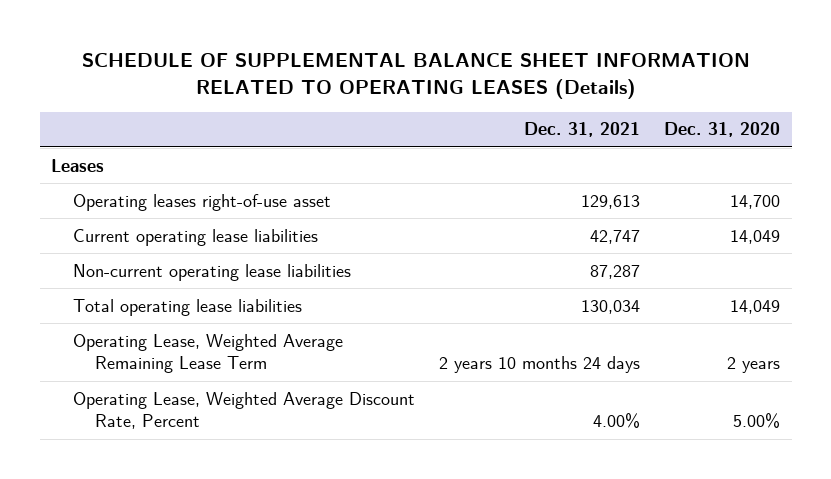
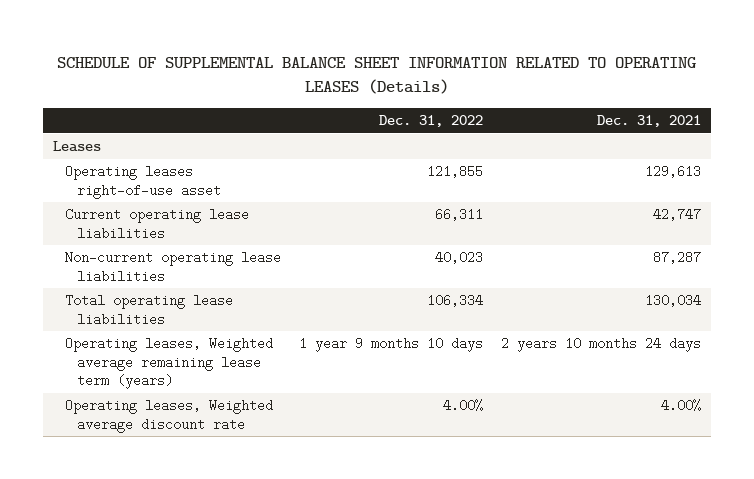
- | Dec. 31, 2021 | Dec. 31, 2020
+ | Dec. 31, 2022 | Dec. 31, 2021
- Operating Lease, Weighted Average Remaining Lease Term | 2 years 10 months 24 days | 2 years
- Operating Lease, Weighted Average Discount Rate, Percent | 4.00% | 5.00%
+ Operating leases, Weighted average remaining lease term (years) | 1 year 9 months 10 days | 2 years 10 months 24 days
+ Operating leases, Weighted average discount rate | 4.00% | 4.00%

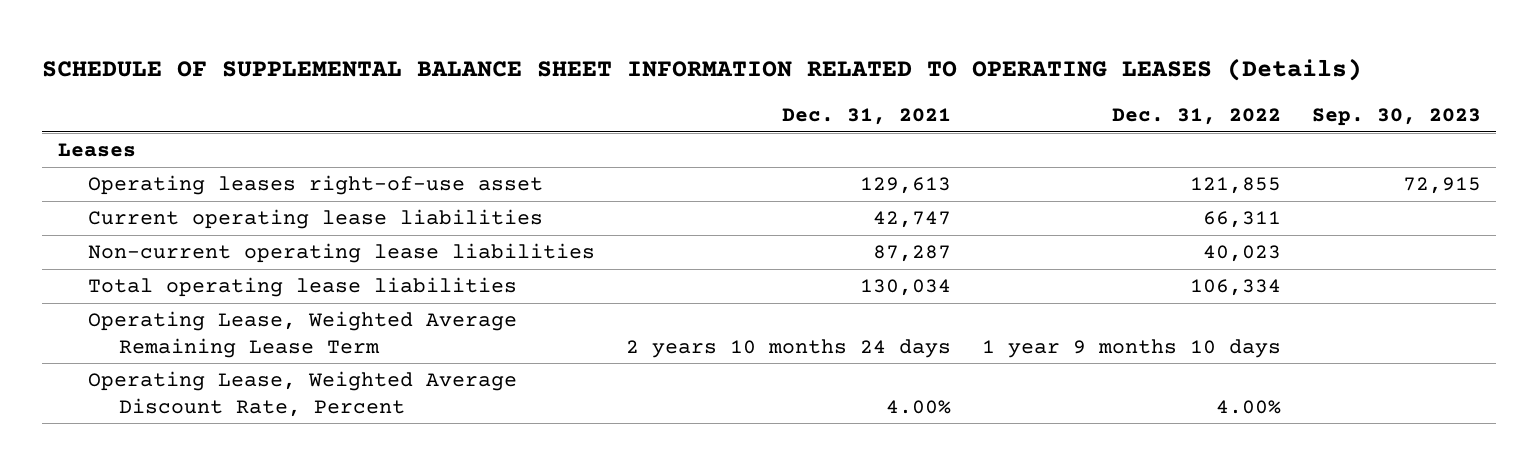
- | Dec. 31, 2022 | Dec. 31, 2021
+ | Dec. 31, 2021 | Dec. 31, 2022 | Sep. 30, 2023
- Operating leases, Weighted average remaining lease term (years) | 1 year 9 months 10 days | 2 years 10 months 24 days
- Operating leases, Weighted average discount rate | 4.00% | 4.00%
+ Operating Lease, Weighted Average Remaining Lease Term | 2 years 10 months 24 days | 1 year 9 months 10 days |
+ Operating Lease, Weighted Average Discount Rate, Percent | 4.00% | 4.00% |

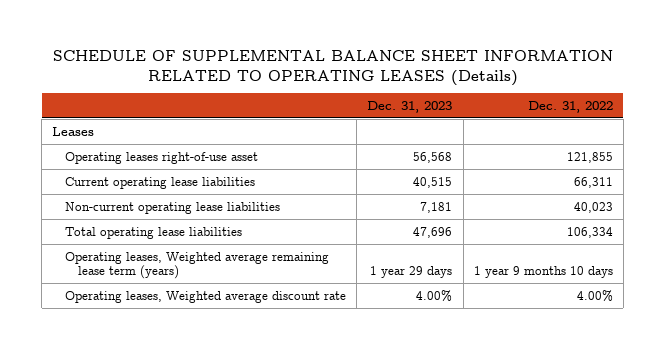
- | Dec. 31, 2021 | Dec. 31, 2022 | Sep. 30, 2023
+ | Dec. 31, 2023 | Dec. 31, 2022
- Operating Lease, Weighted Average Remaining Lease Term | 2 years 10 months 24 days | 1 year 9 months 10 days |
- Operating Lease, Weighted Average Discount Rate, Percent | 4.00% | 4.00% |
+ Operating leases, Weighted average remaining lease term (years) | 1 year 29 days | 1 year 9 months 10 days
+ Operating leases, Weighted average discount rate | 4.00% | 4.00%

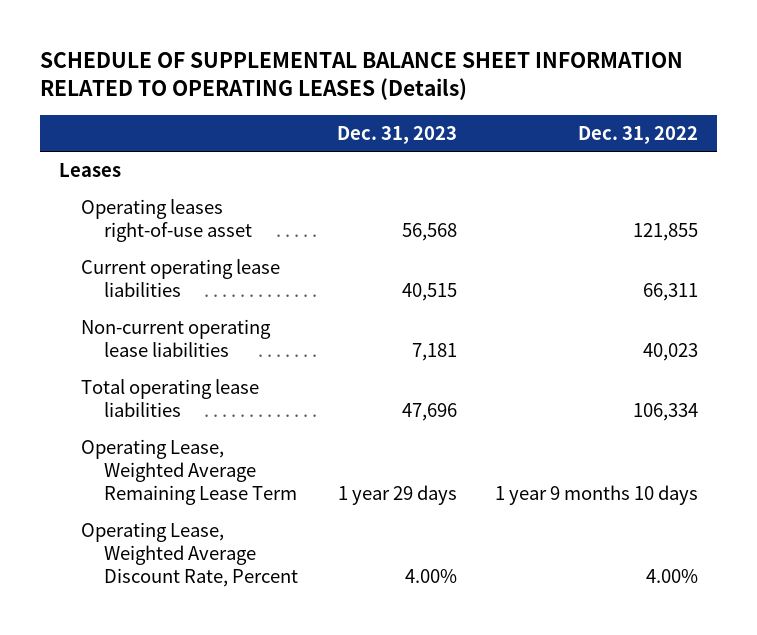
- Operating leases, Weighted average remaining lease term (years) | 1 year 29 days | 1 year 9 months 10 days
- Operating leases, Weighted average discount rate | 4.00% | 4.00%
+ Operating Lease, Weighted Average Remaining Lease Term | 1 year 29 days | 1 year 9 months 10 days
+ Operating Lease, Weighted Average Discount Rate, Percent | 4.00% | 4.00%

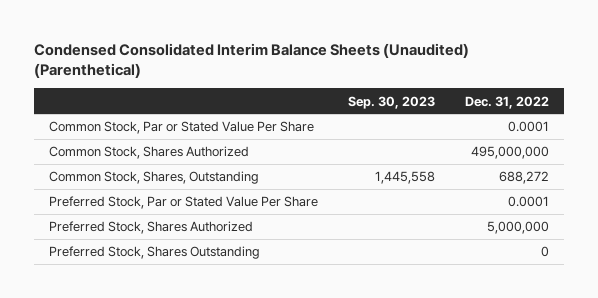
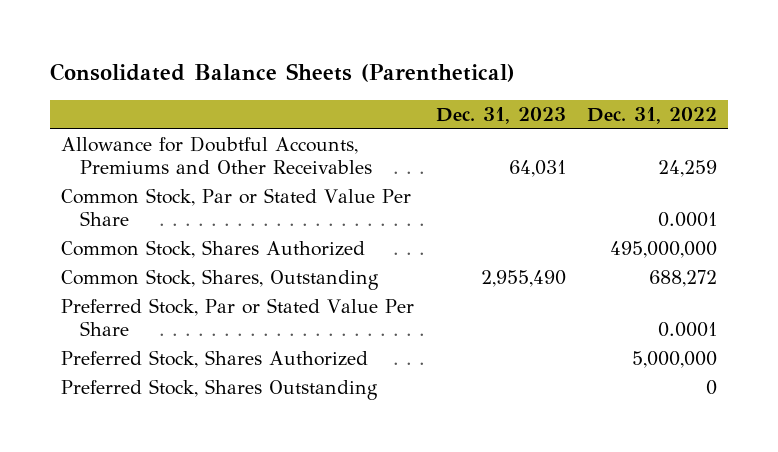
- Condensed Consolidated Interim Balance Sheets (Unaudited) (Parenthetical)
+ Consolidated Balance Sheets (Parenthetical)
- | Sep. 30, 2023 | Dec. 31, 2022
+ | Dec. 31, 2023 | Dec. 31, 2022
+ Allowance for Doubtful Accounts, Premiums and Other Receivables | 64,031 | 24,259

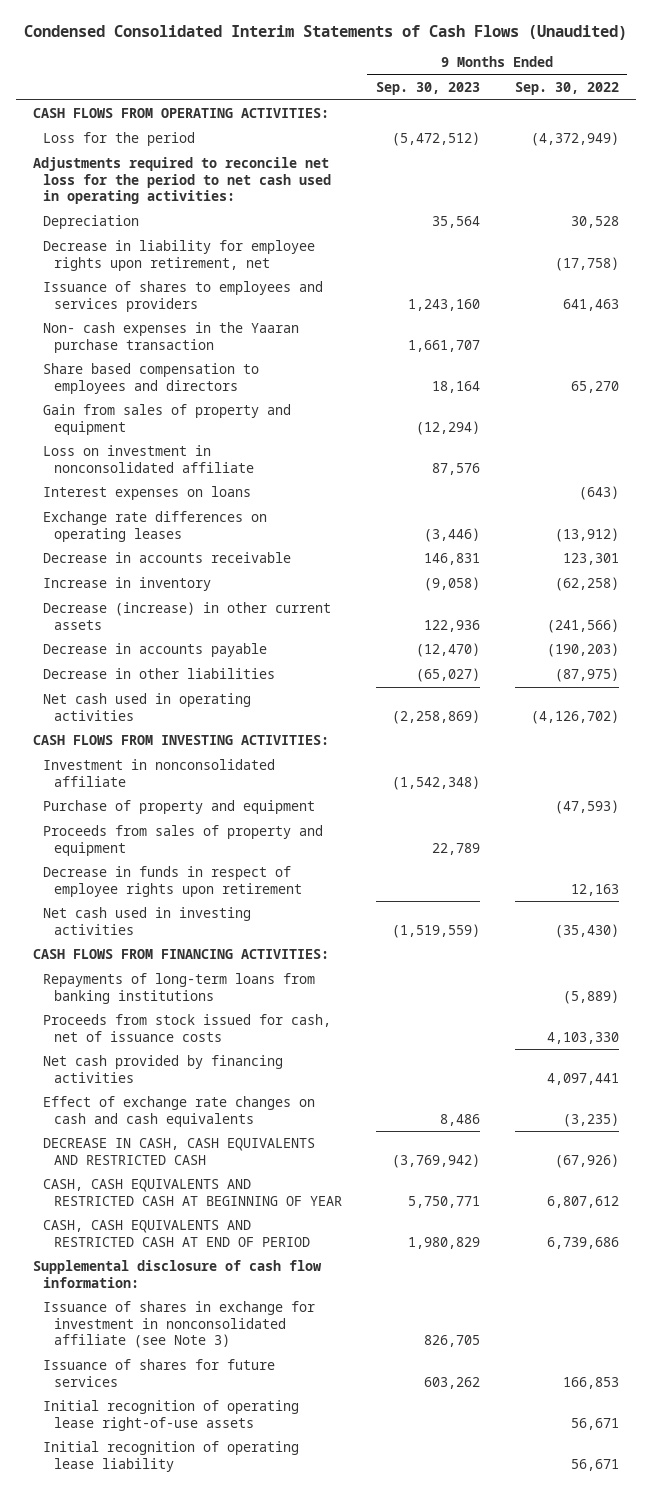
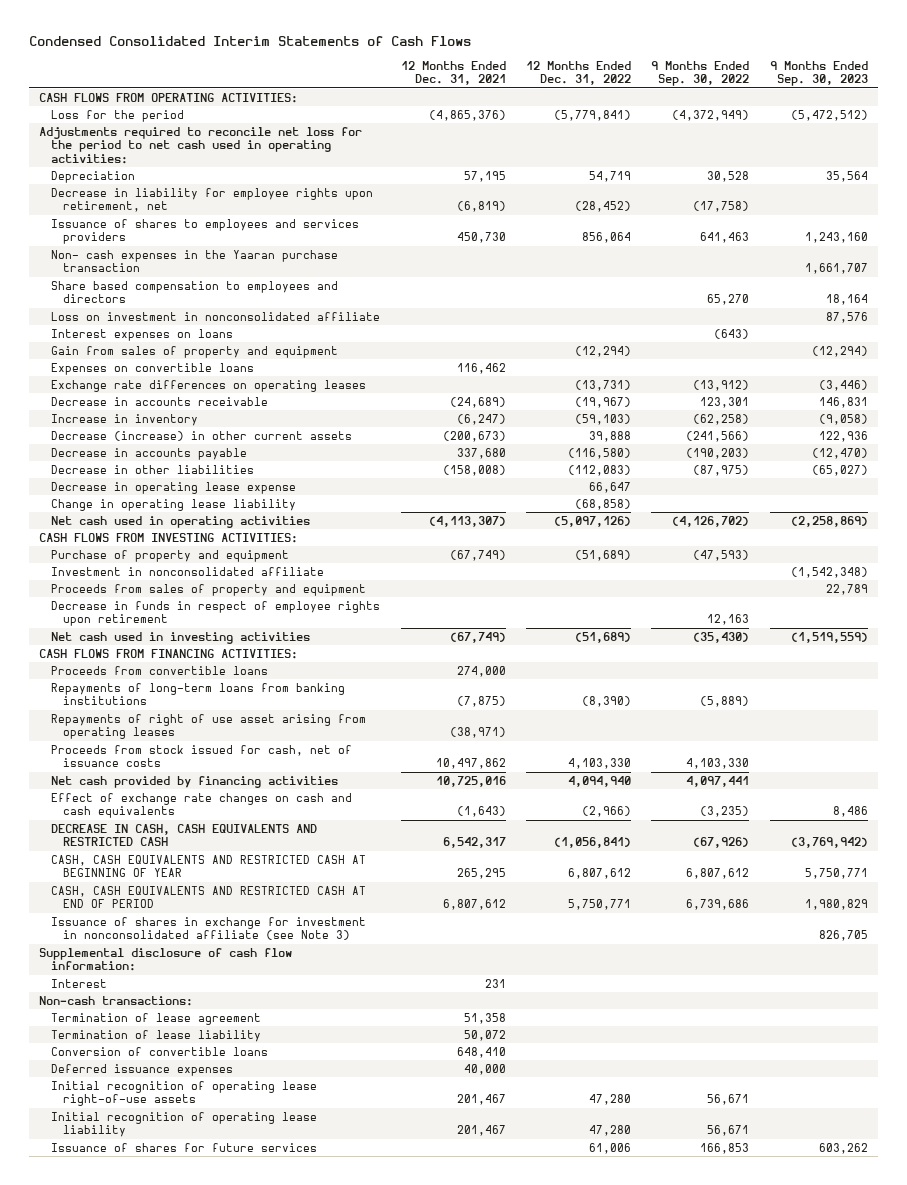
- Condensed Consolidated Interim Statements of Cash Flows (Unaudited)
+ Condensed Consolidated Interim Statements of Cash Flows
- | 9 Months Ended Sep. 30, 2023 | 9 Months Ended Sep. 30, 2022
+ | 12 Months Ended Dec. 31, 2021 | 12 Months Ended Dec. 31, 2022 | 9 Months Ended Sep. 30, 2022 | 9 Months Ended Sep. 30, 2023
moved down: Gain from sales of property and equipment | | (12,294) | | (12,294)
+ Expenses on convertible loans | 116,462 | | |
+ Decrease in operating lease expense | | 66,647 | |
+ Change in operating lease liability | | (68,858) | |
moved down: Investment in nonconsolidated affiliate | | | | (1,542,348)
+ Proceeds from convertible loans | 274,000 | | |
+ Repayments of right of use asset arising from operating leases | (38,971) | | |
moved down: Supplemental disclosure of cash flow information:
+ Interest | 231 | | |
+ Non-cash transactions:
+ Termination of lease agreement | 51,358 | | |
+ Termination of lease liability | 50,072 | | |
+ Conversion of convertible loans | 648,410 | | |
+ Deferred issuance expenses | 40,000 | | |
moved down: Issuance of shares for future services | | 61,006 | 166,853 | 603,262

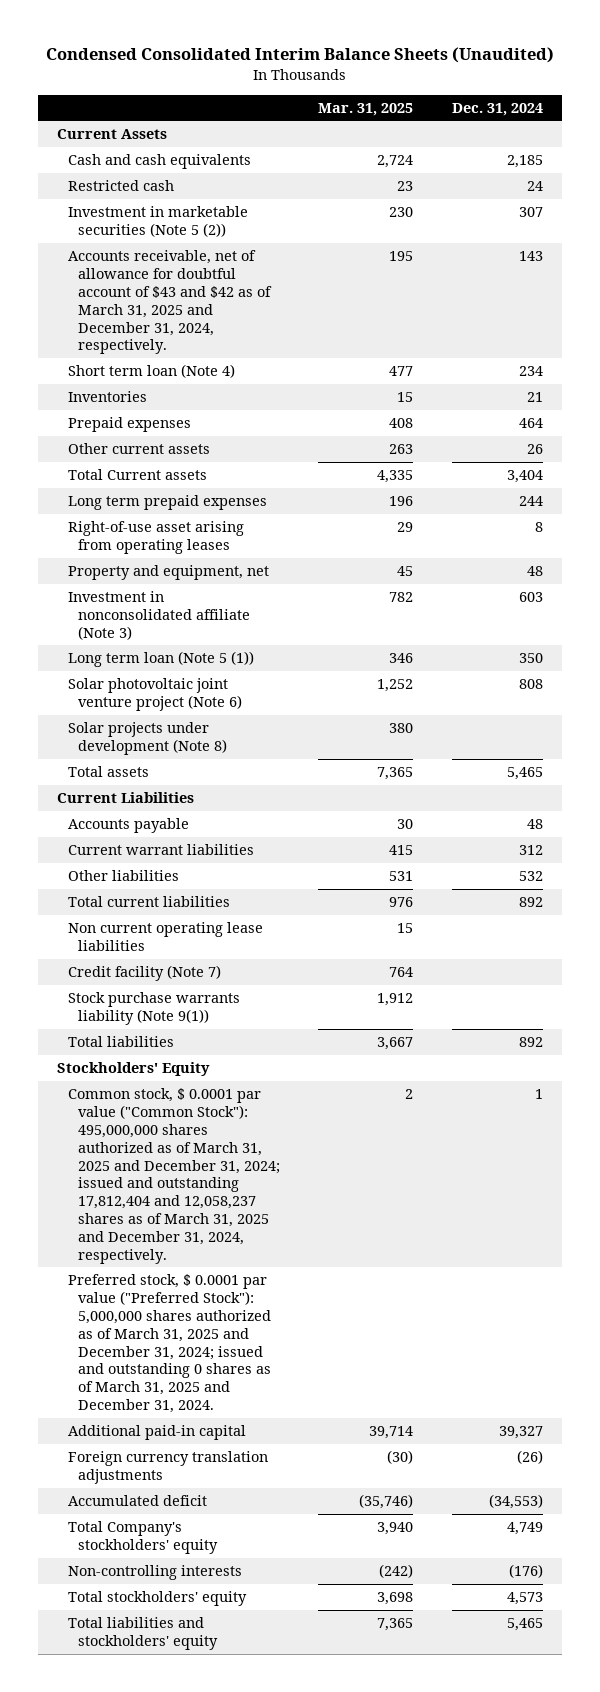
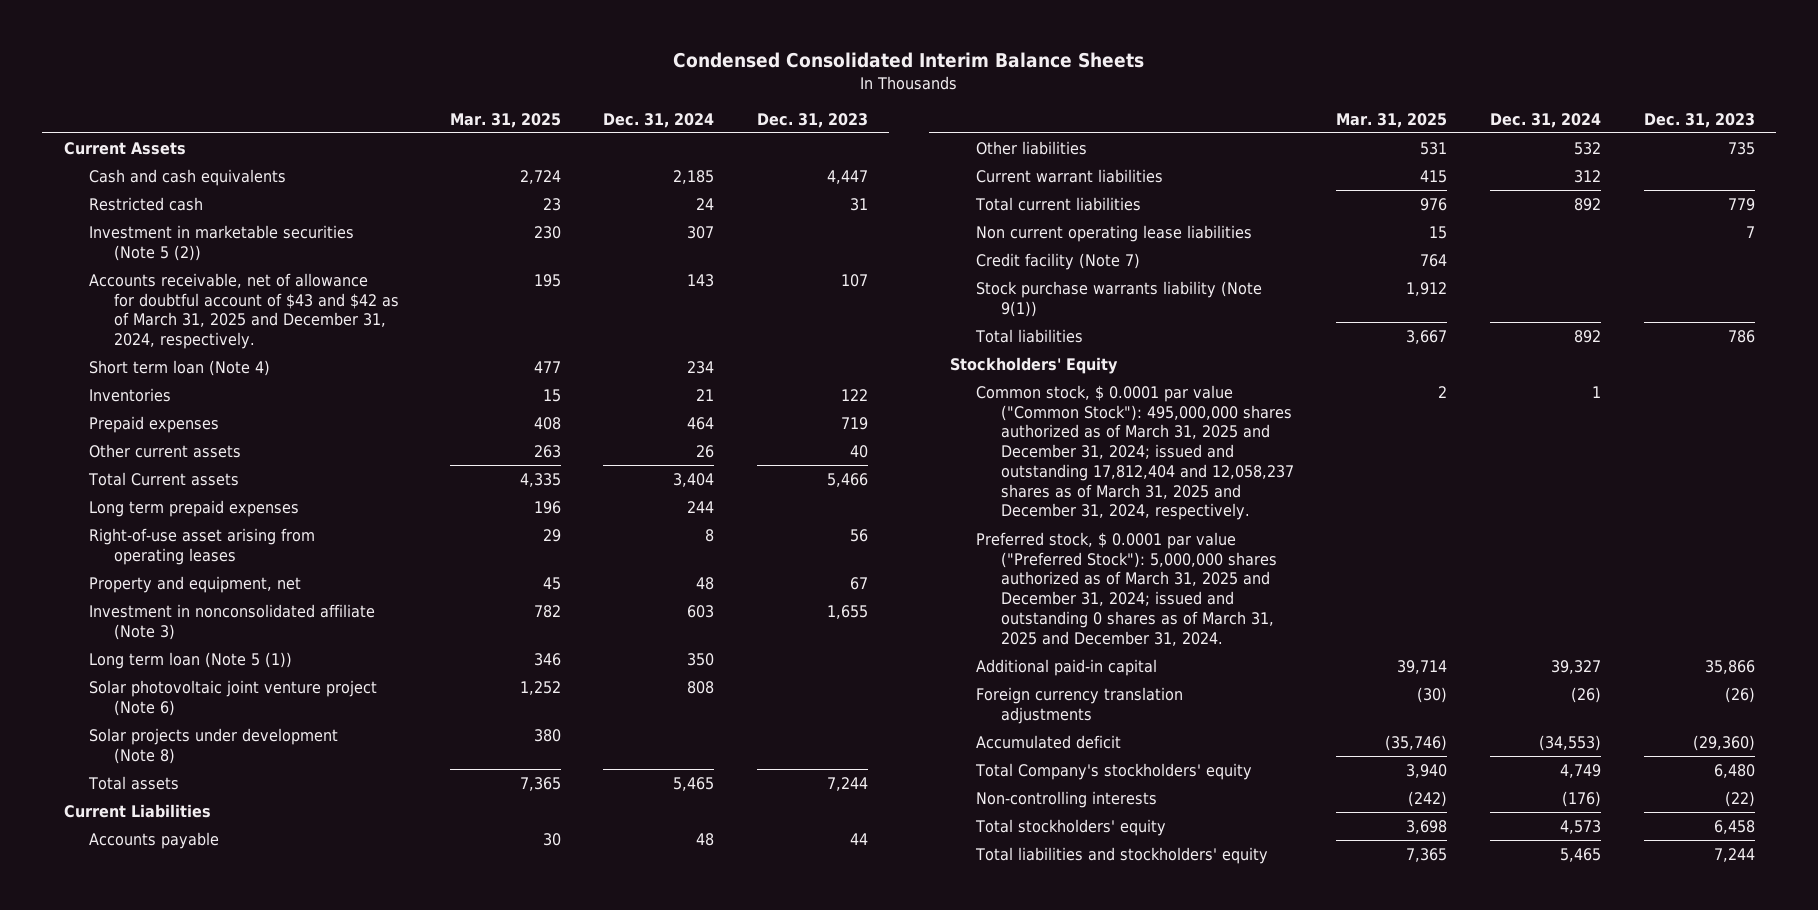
- Condensed Consolidated Interim Balance Sheets (Unaudited)
+ Condensed Consolidated Interim Balance Sheets
- | Mar. 31, 2025 | Dec. 31, 2024
+ | Mar. 31, 2025 | Dec. 31, 2024 | Dec. 31, 2023
moved down: Current warrant liabilities | 415 | 312 |

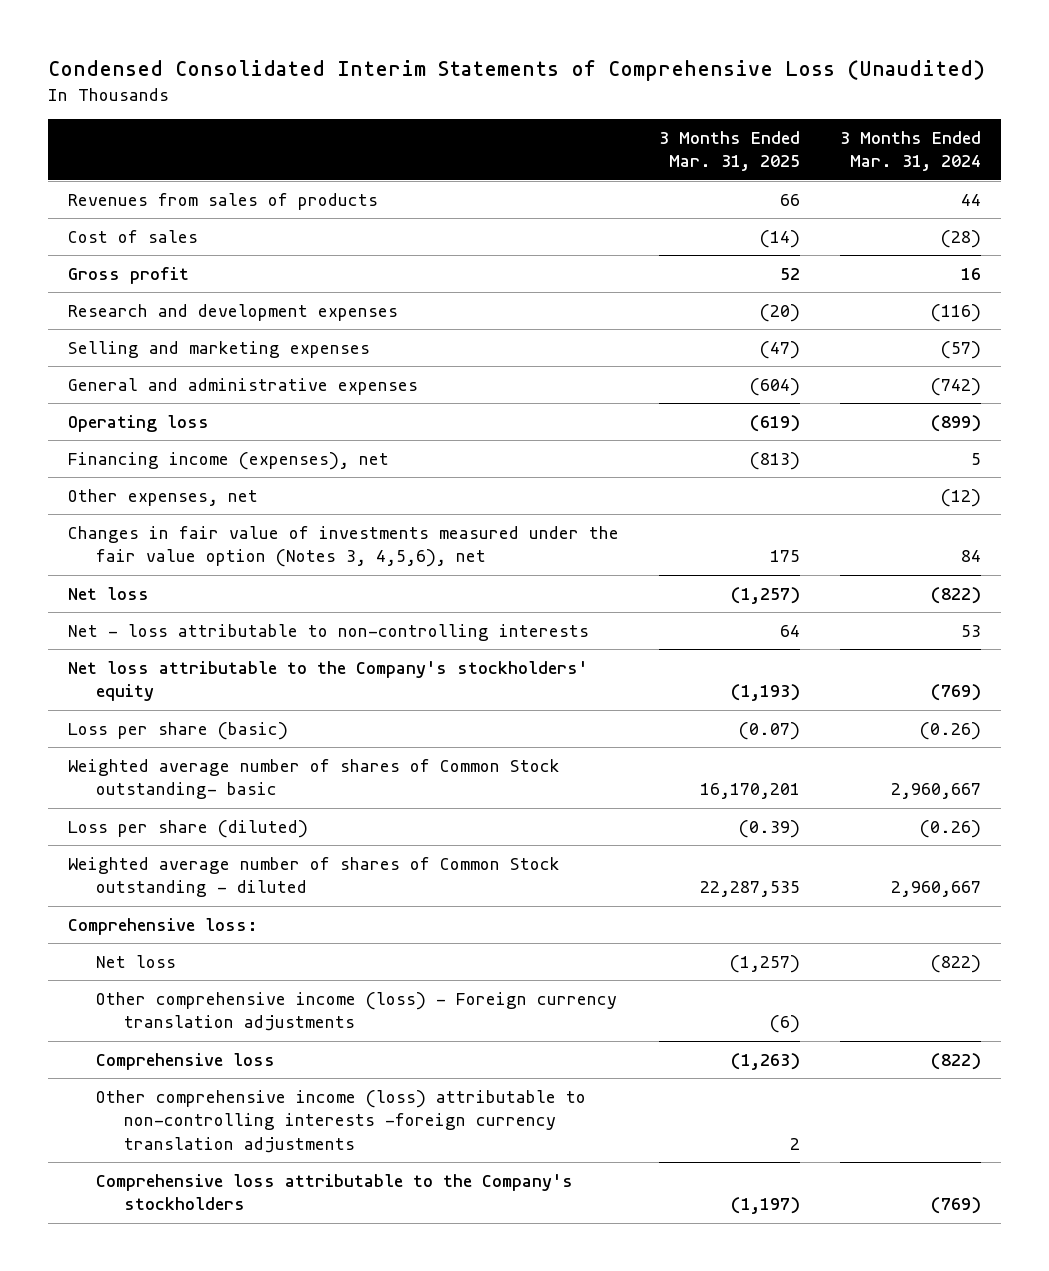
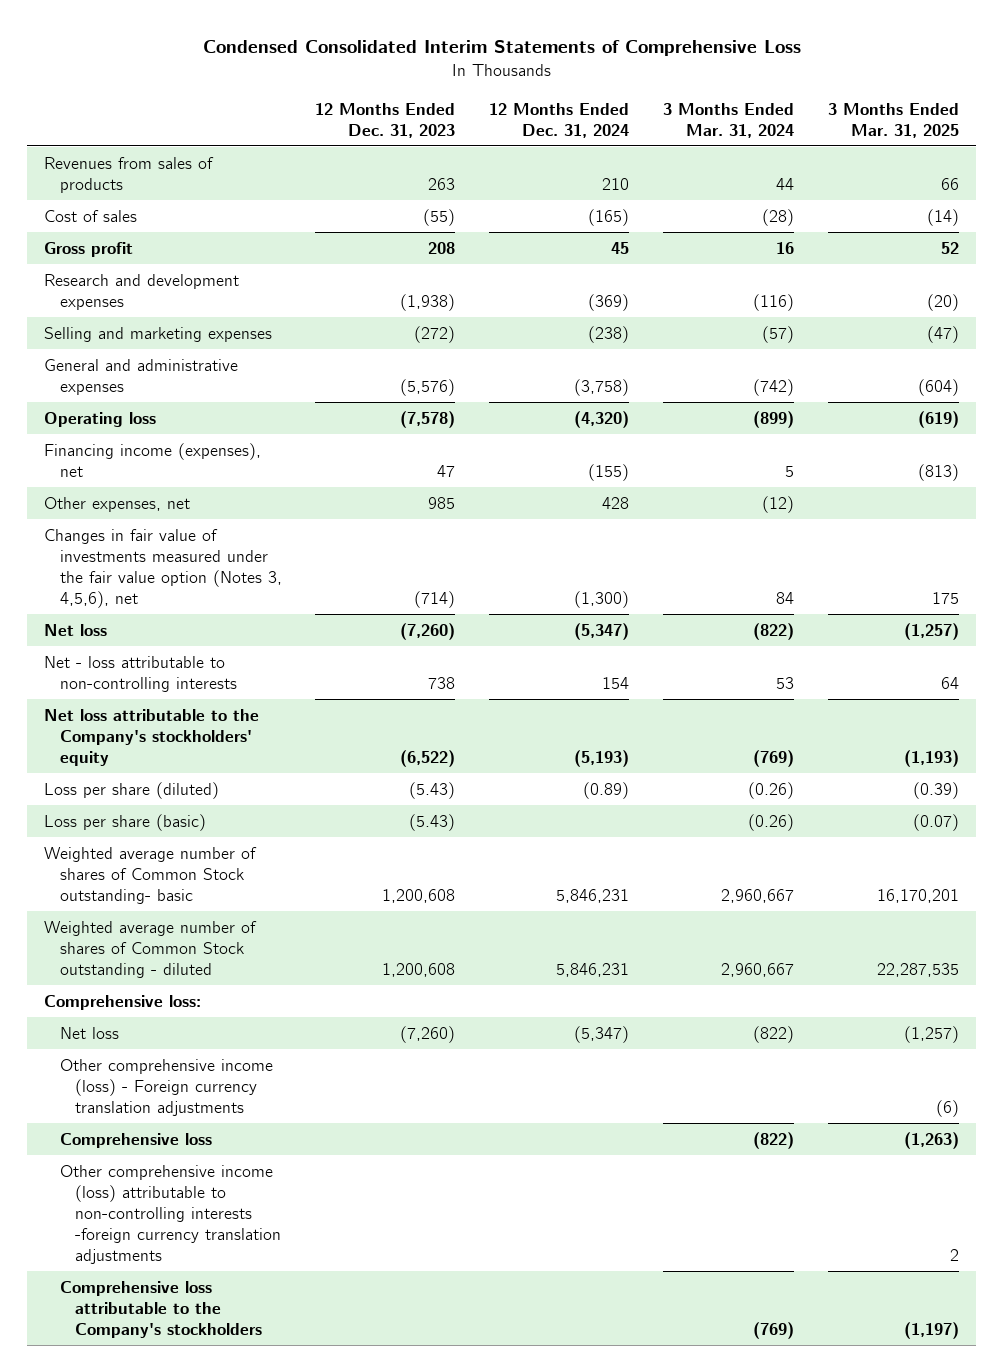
- Condensed Consolidated Interim Statements of Comprehensive Loss (Unaudited)
+ Condensed Consolidated Interim Statements of Comprehensive Loss
- | 3 Months Ended Mar. 31, 2025 | 3 Months Ended Mar. 31, 2024
+ | 12 Months Ended Dec. 31, 2023 | 12 Months Ended Dec. 31, 2024 | 3 Months Ended Mar. 31, 2024 | 3 Months Ended Mar. 31, 2025
moved up: Loss per share (diluted) | (5.43) | (0.89) | (0.26) | (0.39)

